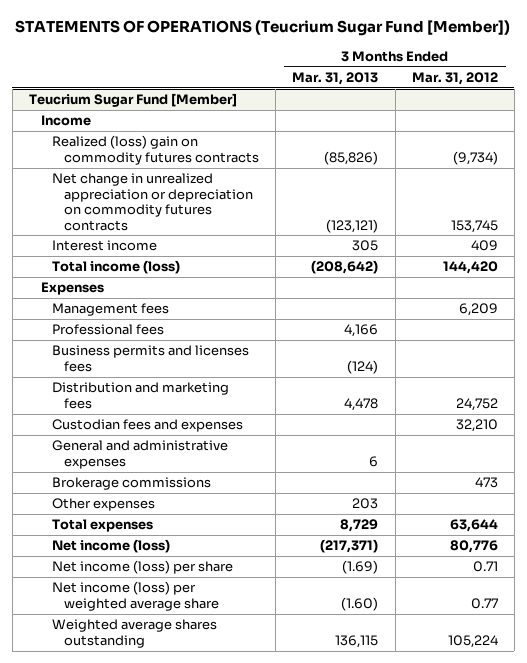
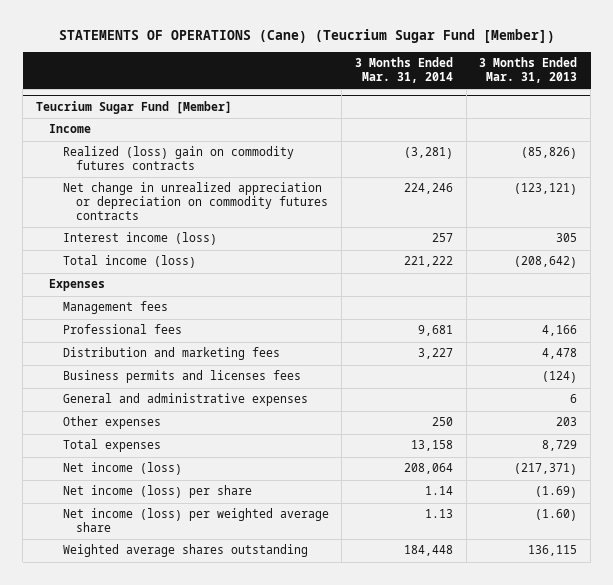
- STATEMENTS OF OPERATIONS (Teucrium Sugar Fund [Member])
+ STATEMENTS OF OPERATIONS (Cane) (Teucrium Sugar Fund [Member])
- | 3 Months Ended Mar. 31, 2013 | 3 Months Ended Mar. 31, 2012
+ | 3 Months Ended Mar. 31, 2014 | 3 Months Ended Mar. 31, 2013
@ Teucrium Sugar Fund [Member]
- Interest income | 305 | 409
+ Interest income (loss) | 257 | 305
- Custodian fees and expenses | | 32,210
moved down: Business permits and licenses fees | | (124)
- Brokerage commissions | | 473

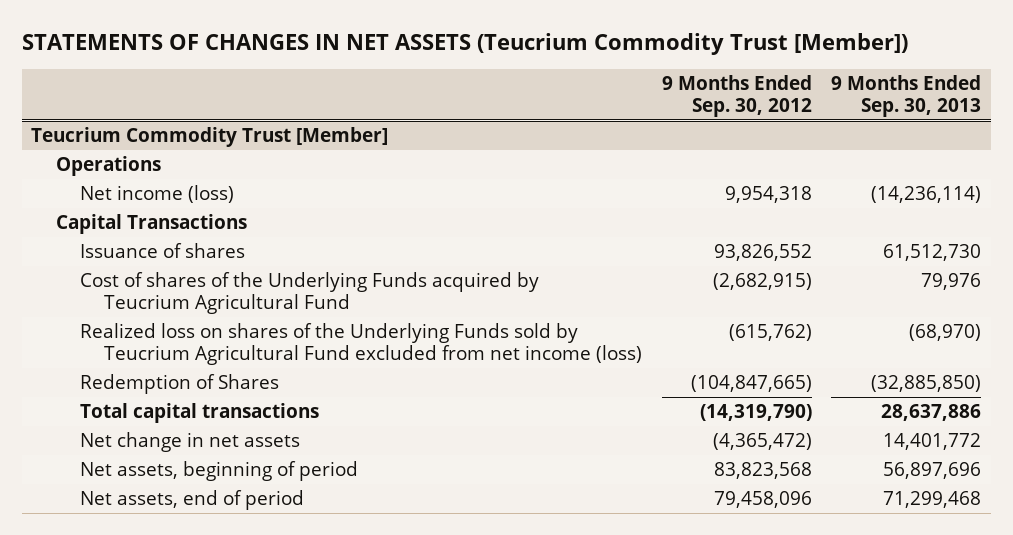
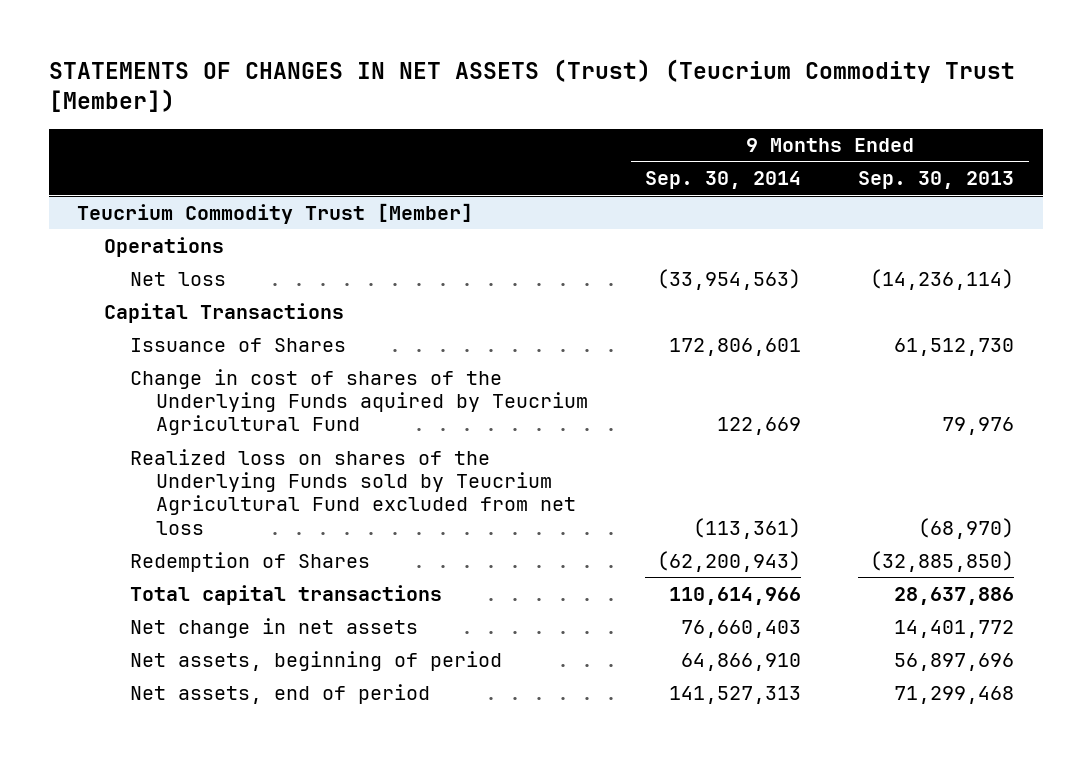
- STATEMENTS OF CHANGES IN NET ASSETS (Teucrium Commodity Trust [Member])
+ STATEMENTS OF CHANGES IN NET ASSETS (Trust) (Teucrium Commodity Trust [Member])
- | 9 Months Ended Sep. 30, 2012 | 9 Months Ended Sep. 30, 2013
+ | 9 Months Ended Sep. 30, 2014 | 9 Months Ended Sep. 30, 2013
@ Teucrium Commodity Trust [Member]
- Net income (loss) | 9,954,318 | (14,236,114)
+ Net loss | (33,954,563) | (14,236,114)
- Issuance of shares | 93,826,552 | 61,512,730
- Cost of shares of the Underlying Funds acquired by Teucrium Agricultural Fund | (2,682,915) | 79,976
- Realized loss on shares of the Underlying Funds sold by Teucrium Agricultural Fund excluded from net income (loss) | (615,762) | (68,970)
+ Issuance of Shares | 172,806,601 | 61,512,730
+ Change in cost of shares of the Underlying Funds aquired by Teucrium Agricultural Fund | 122,669 | 79,976
+ Realized loss on shares of the Underlying Funds sold by Teucrium Agricultural Fund excluded from net loss | (113,361) | (68,970)

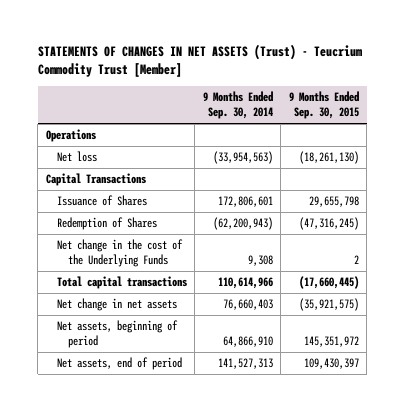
- STATEMENTS OF CHANGES IN NET ASSETS (Trust) (Teucrium Commodity Trust [Member])
+ STATEMENTS OF CHANGES IN NET ASSETS (Trust) - Teucrium Commodity Trust [Member]
- | 9 Months Ended Sep. 30, 2014 | 9 Months Ended Sep. 30, 2013
+ | 9 Months Ended Sep. 30, 2014 | 9 Months Ended Sep. 30, 2015
- Teucrium Commodity Trust [Member]
- Change in cost of shares of the Underlying Funds aquired by Teucrium Agricultural Fund | 122,669 | 79,976
- Realized loss on shares of the Underlying Funds sold by Teucrium Agricultural Fund excluded from net loss | (113,361) | (68,970)
+ Net change in the cost of the Underlying Funds | 9,308 | 2

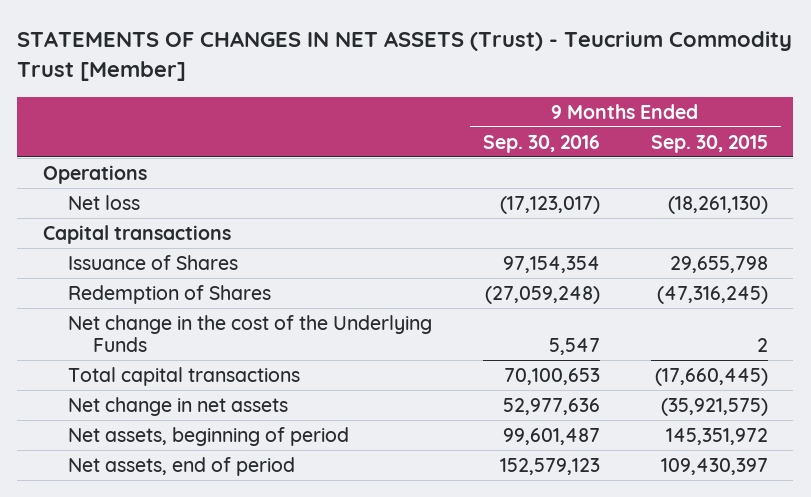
- | 9 Months Ended Sep. 30, 2014 | 9 Months Ended Sep. 30, 2015
+ | 9 Months Ended Sep. 30, 2016 | 9 Months Ended Sep. 30, 2015
- Capital Transactions
+ Capital transactions

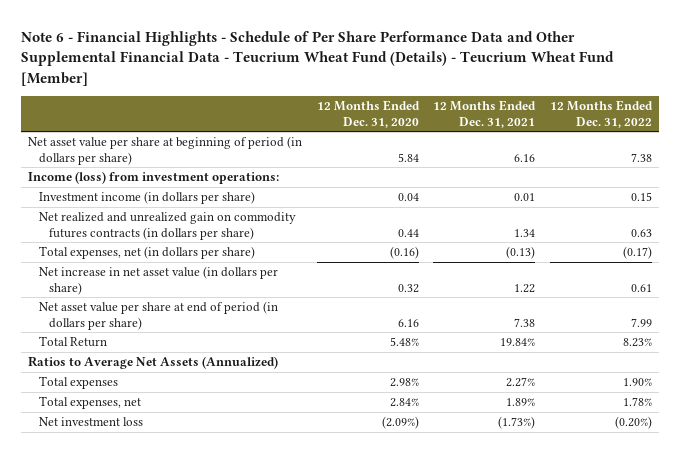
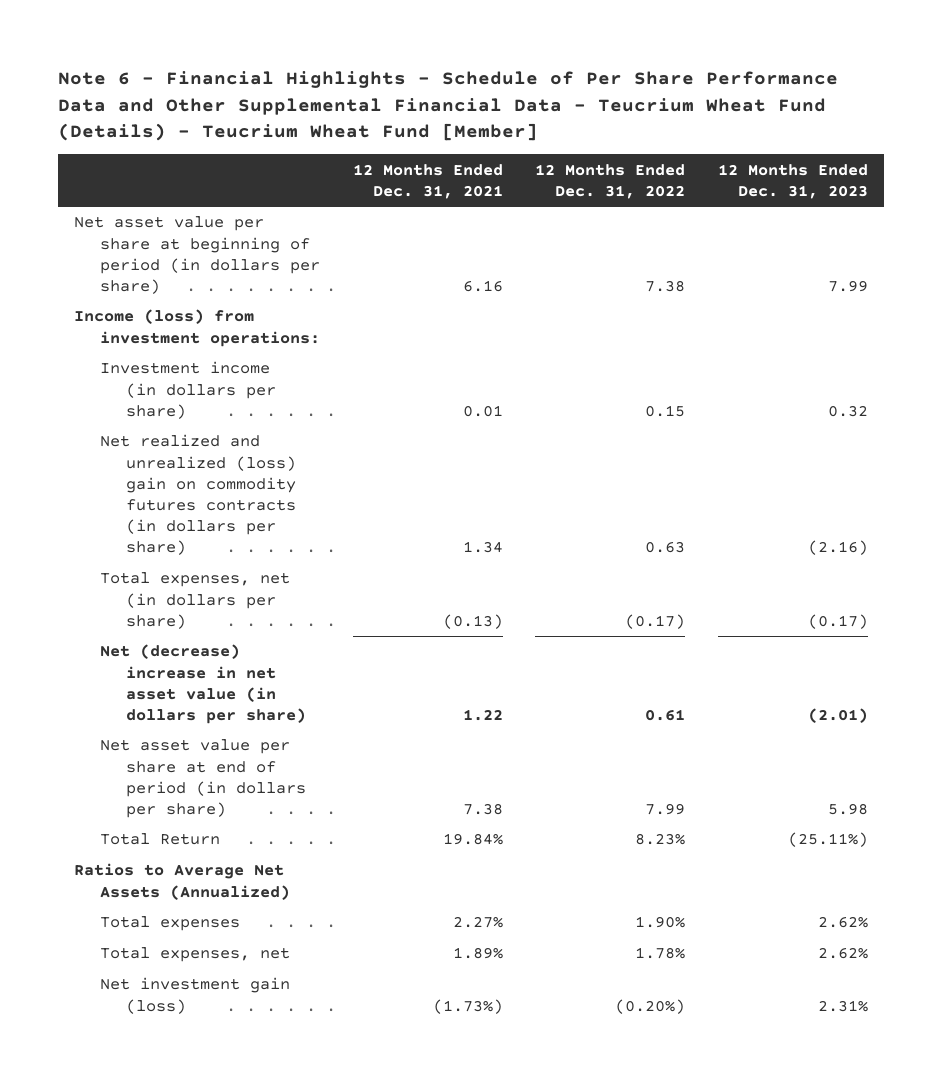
- | 12 Months Ended Dec. 31, 2020 | 12 Months Ended Dec. 31, 2021 | 12 Months Ended Dec. 31, 2022
+ | 12 Months Ended Dec. 31, 2021 | 12 Months Ended Dec. 31, 2022 | 12 Months Ended Dec. 31, 2023
- Net realized and unrealized gain on commodity futures contracts (in dollars per share) | 0.44 | 1.34 | 0.63
+ Net realized and unrealized (loss) gain on commodity futures contracts (in dollars per share) | 1.34 | 0.63 | (2.16)
- Net increase in net asset value (in dollars per share) | 0.32 | 1.22 | 0.61
+ Net (decrease) increase in net asset value (in dollars per share) | 1.22 | 0.61 | (2.01)
- Net investment loss | (2.09%) | (1.73%) | (0.20%)
+ Net investment gain (loss) | (1.73%) | (0.20%) | 2.31%

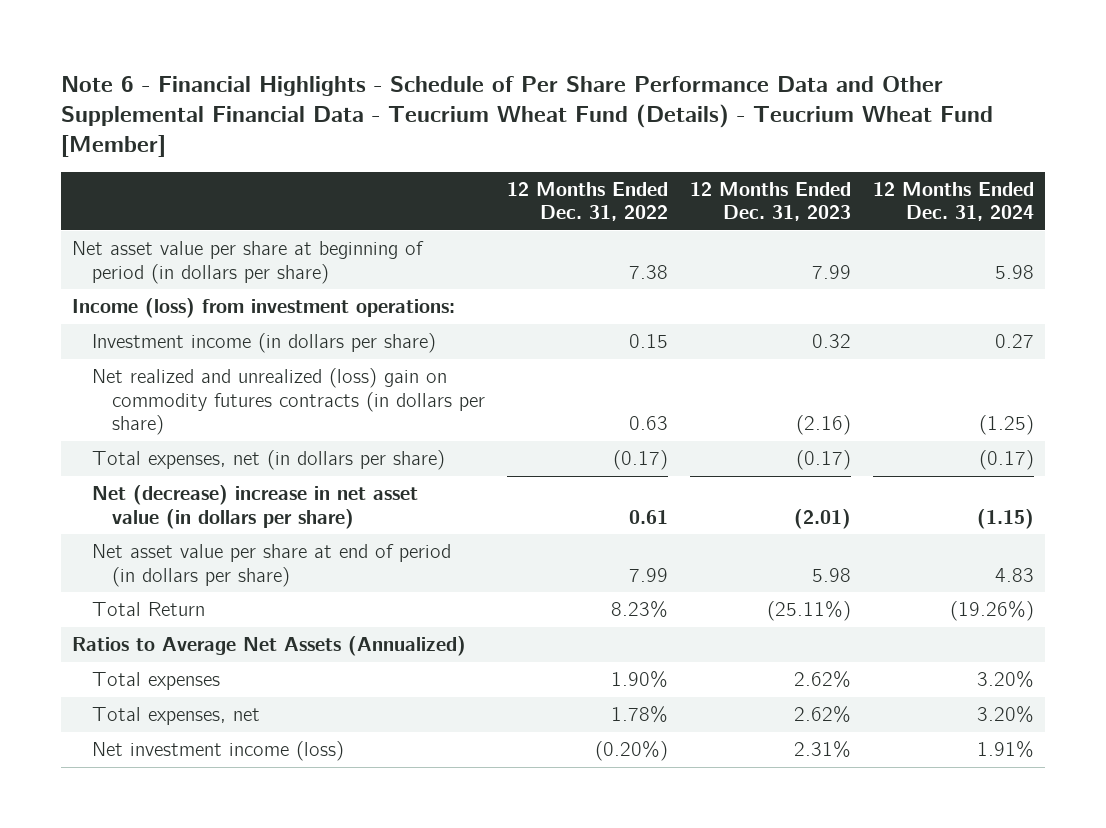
- | 12 Months Ended Dec. 31, 2021 | 12 Months Ended Dec. 31, 2022 | 12 Months Ended Dec. 31, 2023
+ | 12 Months Ended Dec. 31, 2022 | 12 Months Ended Dec. 31, 2023 | 12 Months Ended Dec. 31, 2024
- Net investment gain (loss) | (1.73%) | (0.20%) | 2.31%
+ Net investment income (loss) | (0.20%) | 2.31% | 1.91%

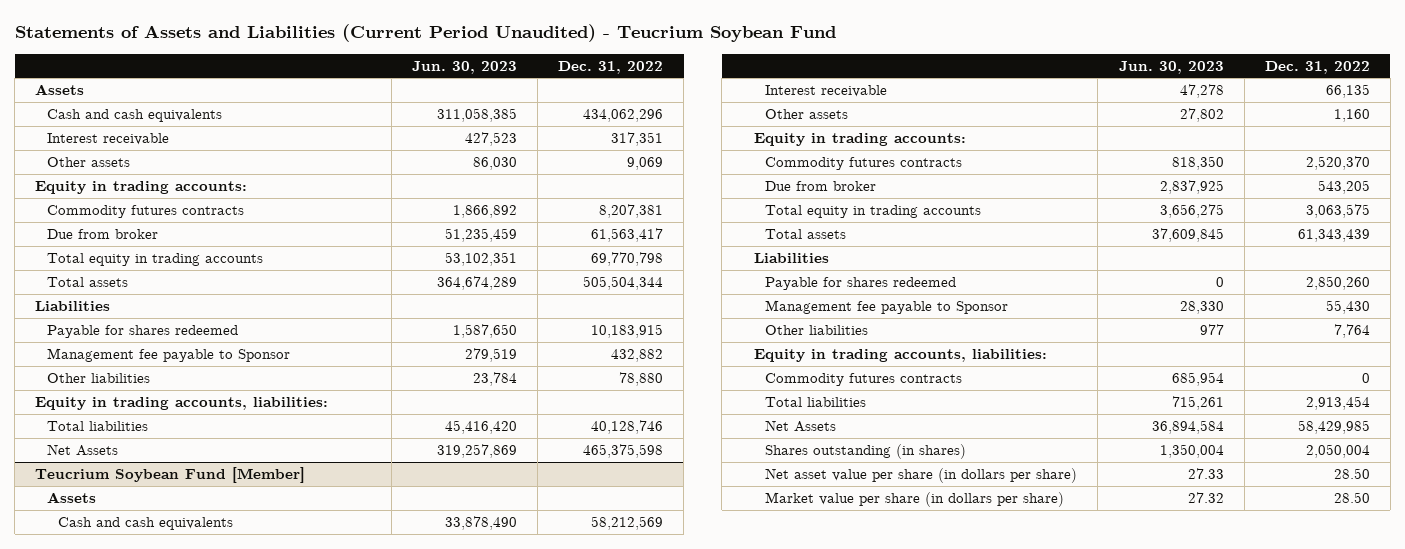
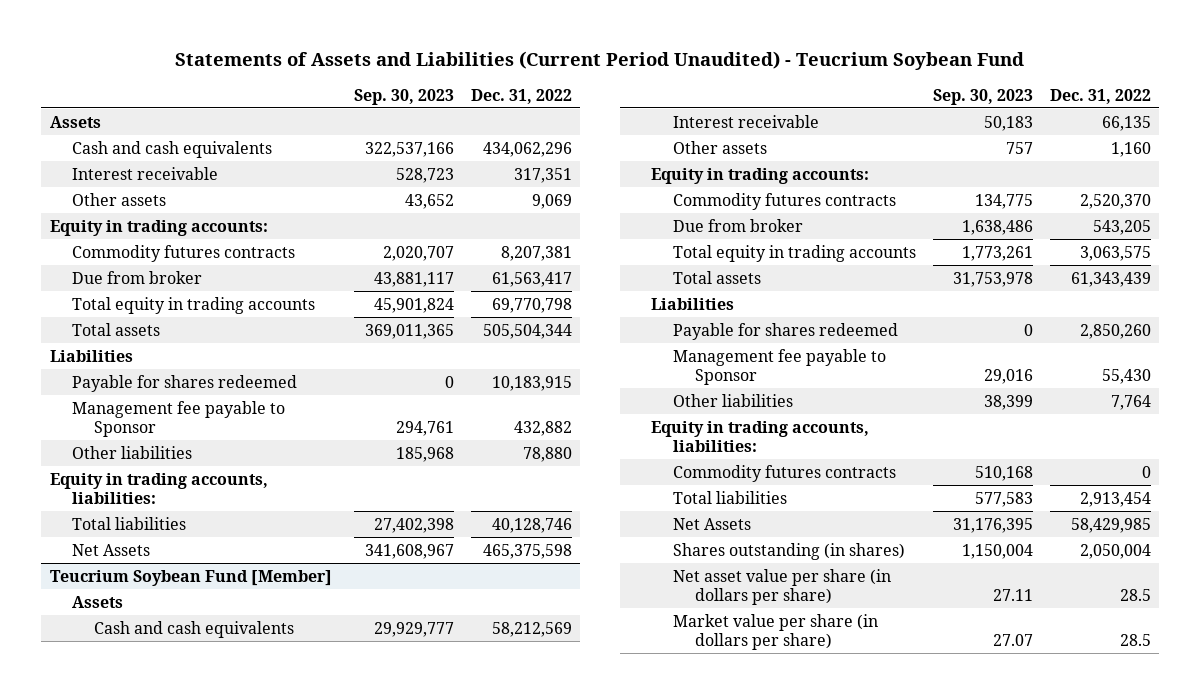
- | Jun. 30, 2023 | Dec. 31, 2022
+ | Sep. 30, 2023 | Dec. 31, 2022
@ Teucrium Soybean Fund [Member]
- Net asset value per share (in dollars per share) | 27.33 | 28.50
- Market value per share (in dollars per share) | 27.32 | 28.50
+ Net asset value per share (in dollars per share) | 27.11 | 28.5
+ Market value per share (in dollars per share) | 27.07 | 28.5

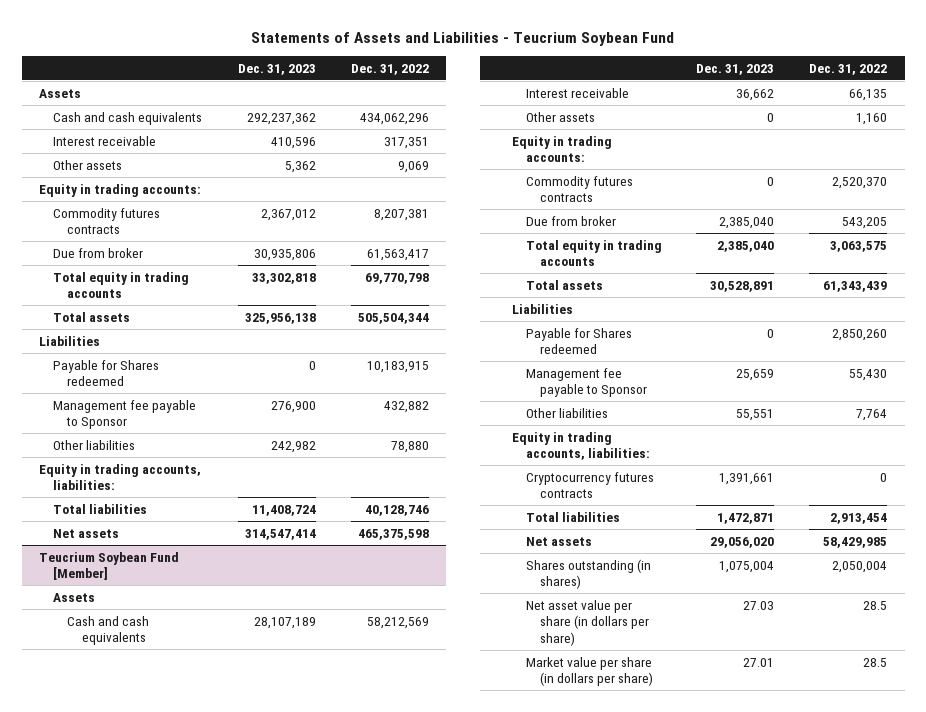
- Statements of Assets and Liabilities (Current Period Unaudited) - Teucrium Soybean Fund
+ Statements of Assets and Liabilities - Teucrium Soybean Fund
- | Sep. 30, 2023 | Dec. 31, 2022
+ | Dec. 31, 2023 | Dec. 31, 2022
- Payable for shares redeemed | 0 | 10,183,915
+ Payable for Shares redeemed | 0 | 10,183,915
- Net Assets | 341,608,967 | 465,375,598
+ Net assets | 314,547,414 | 465,375,598
@ Teucrium Soybean Fund [Member]
- Payable for shares redeemed | 0 | 2,850,260
+ Payable for Shares redeemed | 0 | 2,850,260
- Commodity futures contracts | 510,168 | 0
+ Cryptocurrency futures contracts | 1,391,661 | 0
- Net Assets | 31,176,395 | 58,429,985
+ Net assets | 29,056,020 | 58,429,985

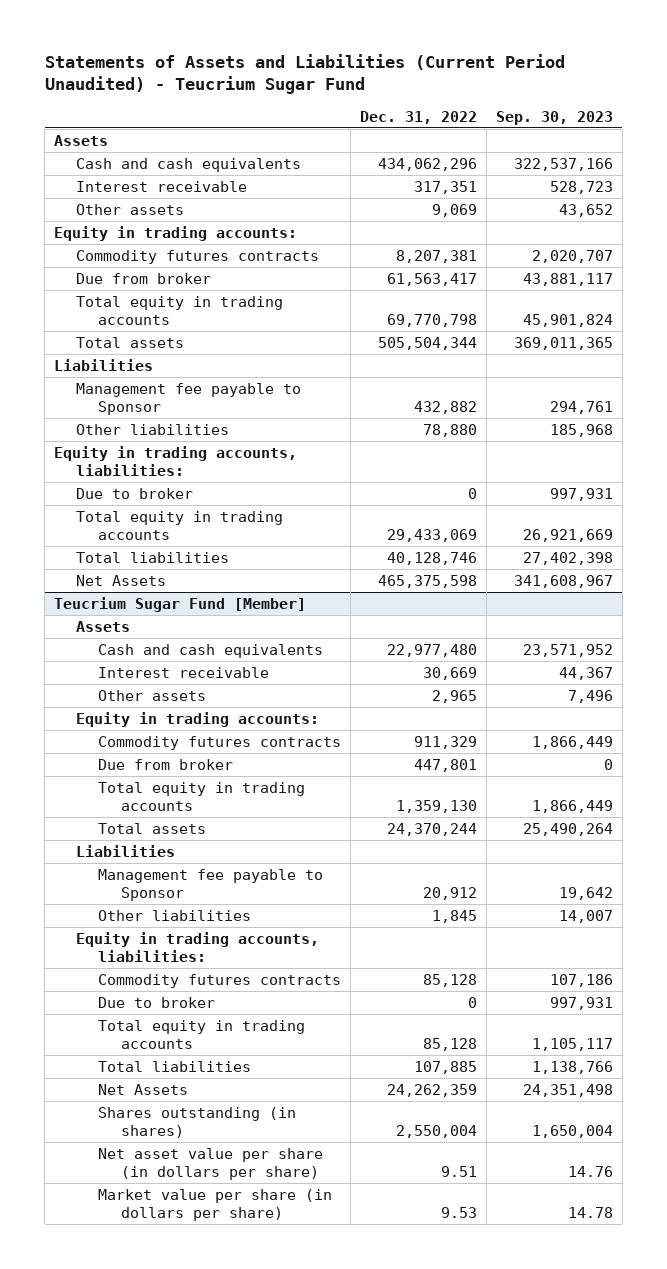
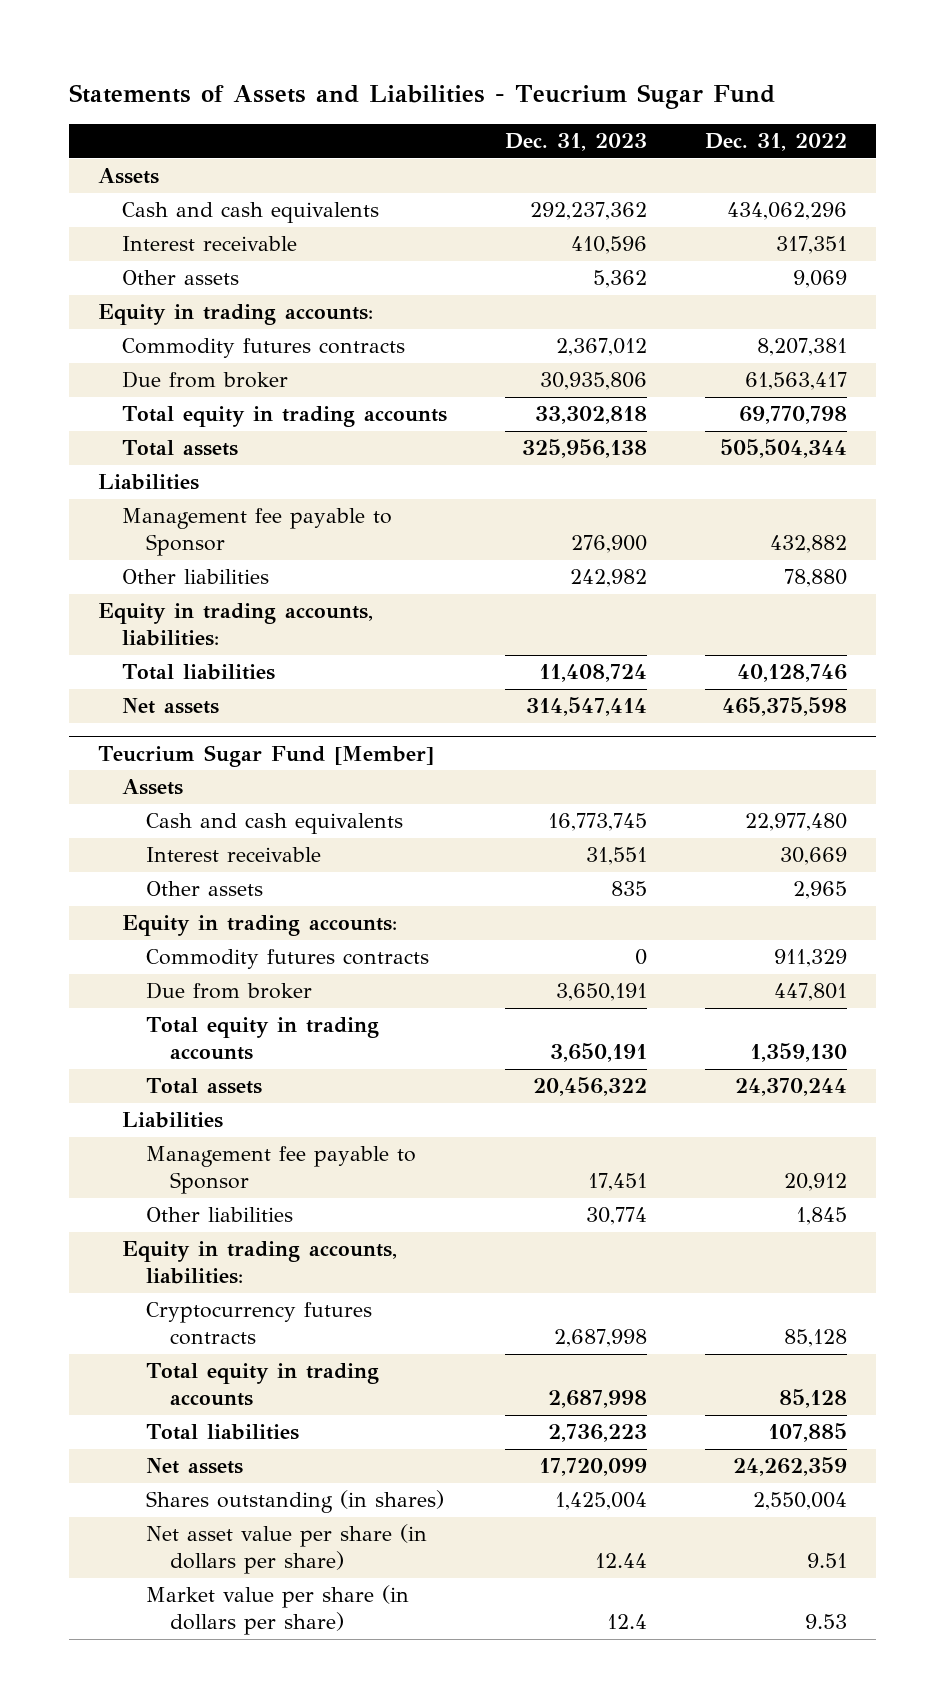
- Statements of Assets and Liabilities (Current Period Unaudited) - Teucrium Sugar Fund
+ Statements of Assets and Liabilities - Teucrium Sugar Fund
- | Dec. 31, 2022 | Sep. 30, 2023
+ | Dec. 31, 2023 | Dec. 31, 2022
- Due to broker | 0 | 997,931
- Total equity in trading accounts | 29,433,069 | 26,921,669
- Net Assets | 465,375,598 | 341,608,967
+ Net assets | 314,547,414 | 465,375,598
@ Teucrium Sugar Fund [Member]
- Commodity futures contracts | 85,128 | 107,186
- Due to broker | 0 | 997,931
+ Cryptocurrency futures contracts | 2,687,998 | 85,128
- Net Assets | 24,262,359 | 24,351,498
+ Net assets | 17,720,099 | 24,262,359

